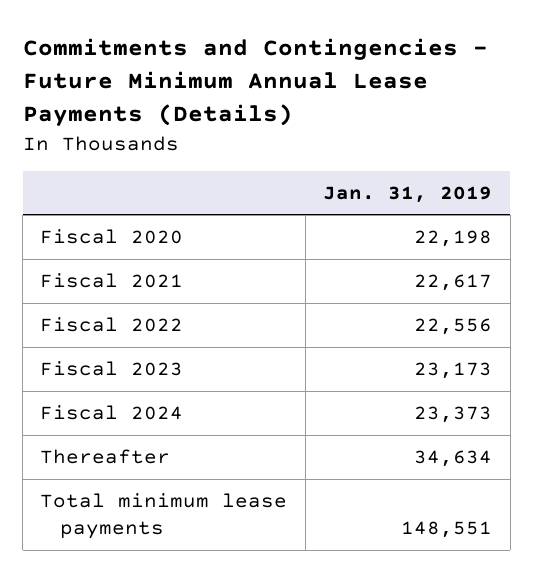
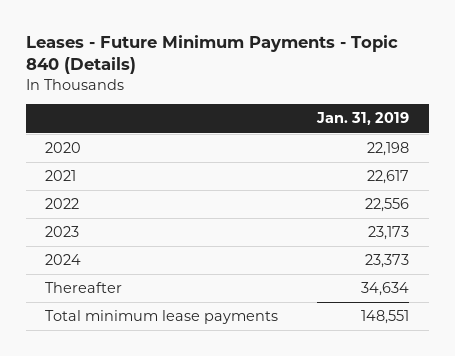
- Commitments and Contingencies - Future Minimum Annual Lease Payments (Details)
+ Leases - Future Minimum Payments - Topic 840 (Details)
- Fiscal 2020 | 22,198
- Fiscal 2021 | 22,617
- Fiscal 2022 | 22,556
- Fiscal 2023 | 23,173
- Fiscal 2024 | 23,373
+ 2020 | 22,198
+ 2021 | 22,617
+ 2022 | 22,556
+ 2023 | 23,173
+ 2024 | 23,373

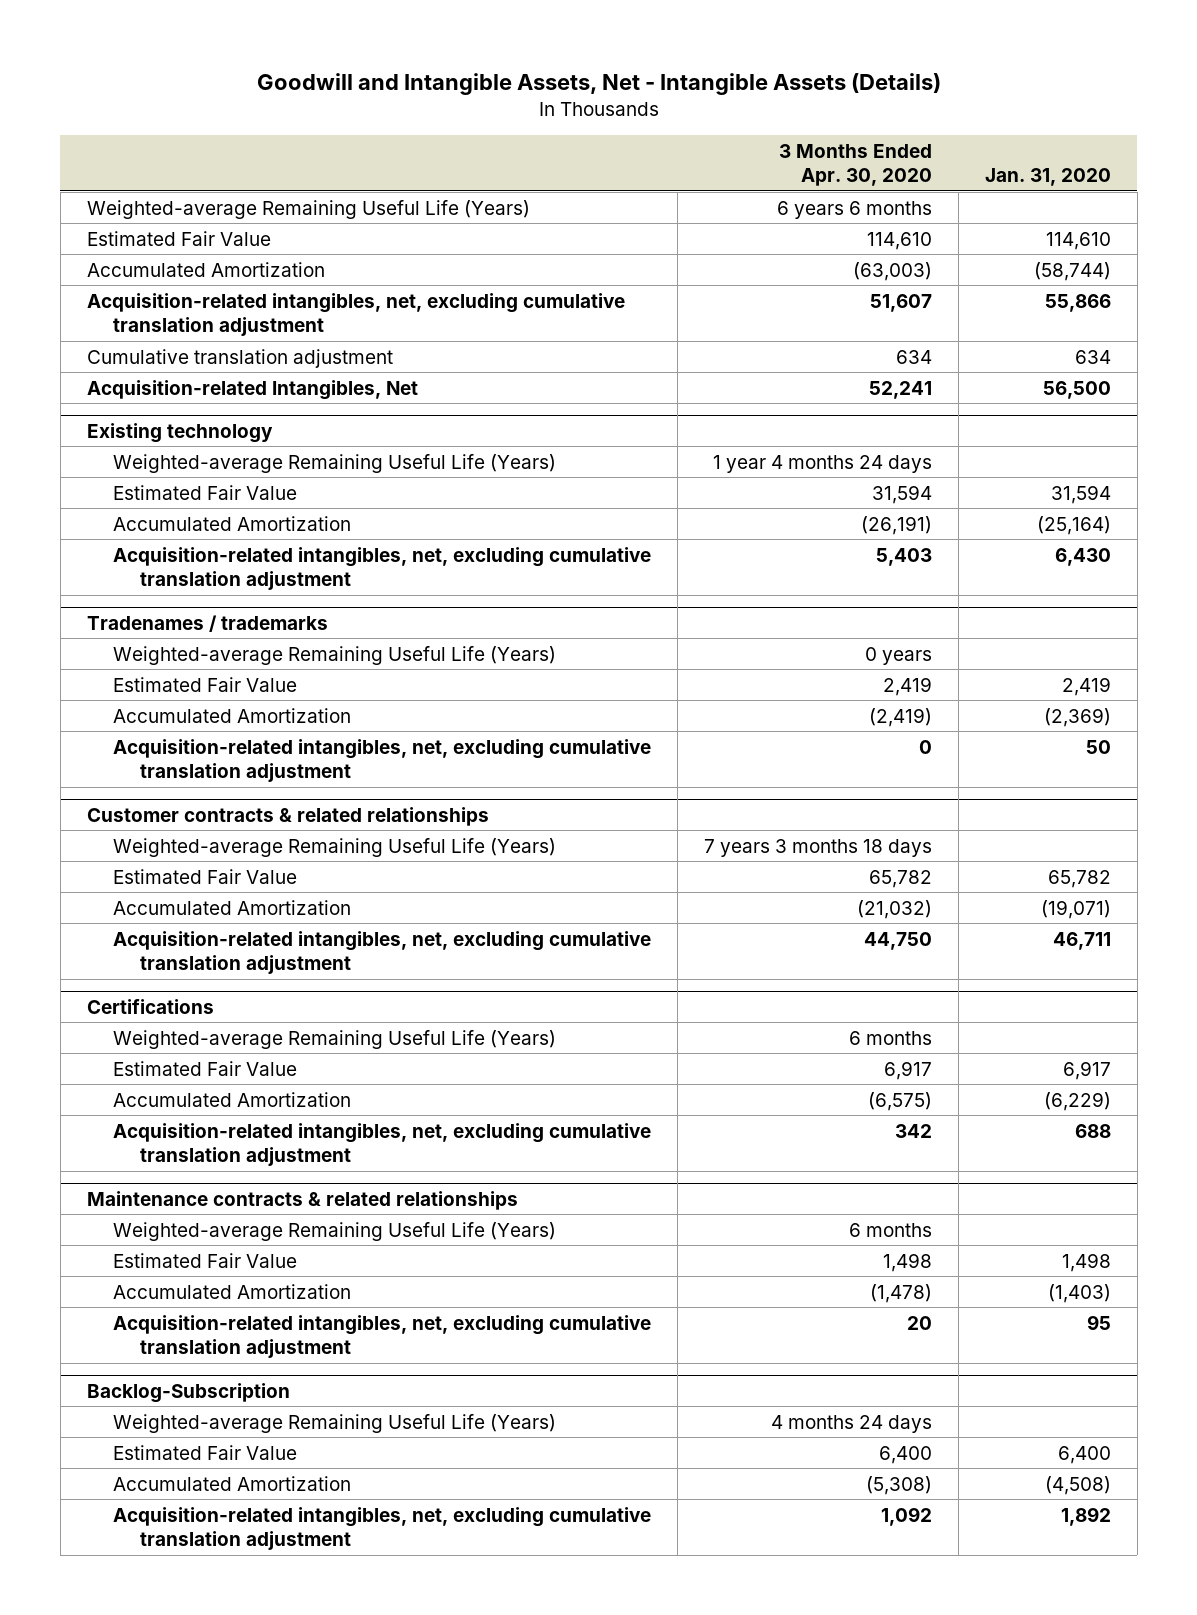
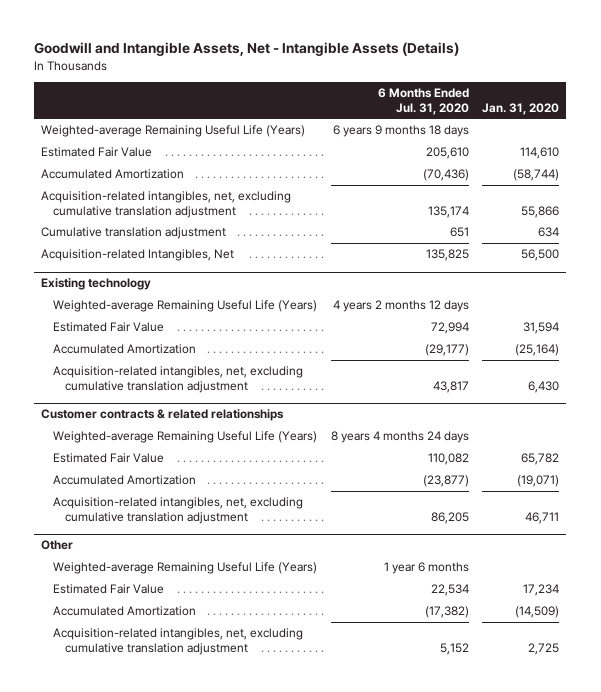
- | 3 Months Ended Apr. 30, 2020 | Jan. 31, 2020
+ | 6 Months Ended Jul. 31, 2020 | Jan. 31, 2020
- Tradenames / trademarks
- Weighted-average Remaining Useful Life (Years) | 0 years |
- Estimated Fair Value | 2,419 | 2,419
- Accumulated Amortization | (2,419) | (2,369)
- Acquisition-related intangibles, net, excluding cumulative translation adjustment | 0 | 50
- Certifications
- Weighted-average Remaining Useful Life (Years) | 6 months |
- Estimated Fair Value | 6,917 | 6,917
- Accumulated Amortization | (6,575) | (6,229)
- Acquisition-related intangibles, net, excluding cumulative translation adjustment | 342 | 688
- Maintenance contracts & related relationships
- Weighted-average Remaining Useful Life (Years) | 6 months |
- Estimated Fair Value | 1,498 | 1,498
- Accumulated Amortization | (1,478) | (1,403)
- Acquisition-related intangibles, net, excluding cumulative translation adjustment | 20 | 95
- Backlog-Subscription
+ Other
- Estimated Fair Value | 6,400 | 6,400
- Accumulated Amortization | (5,308) | (4,508)
- Acquisition-related intangibles, net, excluding cumulative translation adjustment | 1,092 | 1,892
+ Estimated Fair Value | 22,534 | 17,234
+ Accumulated Amortization | (17,382) | (14,509)
+ Acquisition-related intangibles, net, excluding cumulative translation adjustment | 5,152 | 2,725

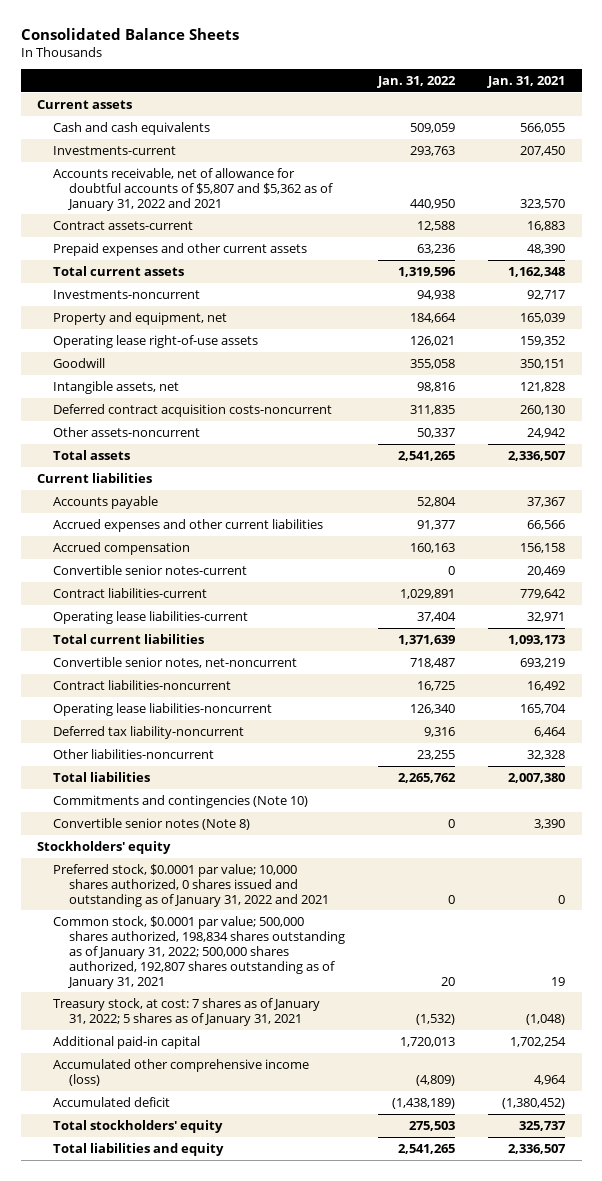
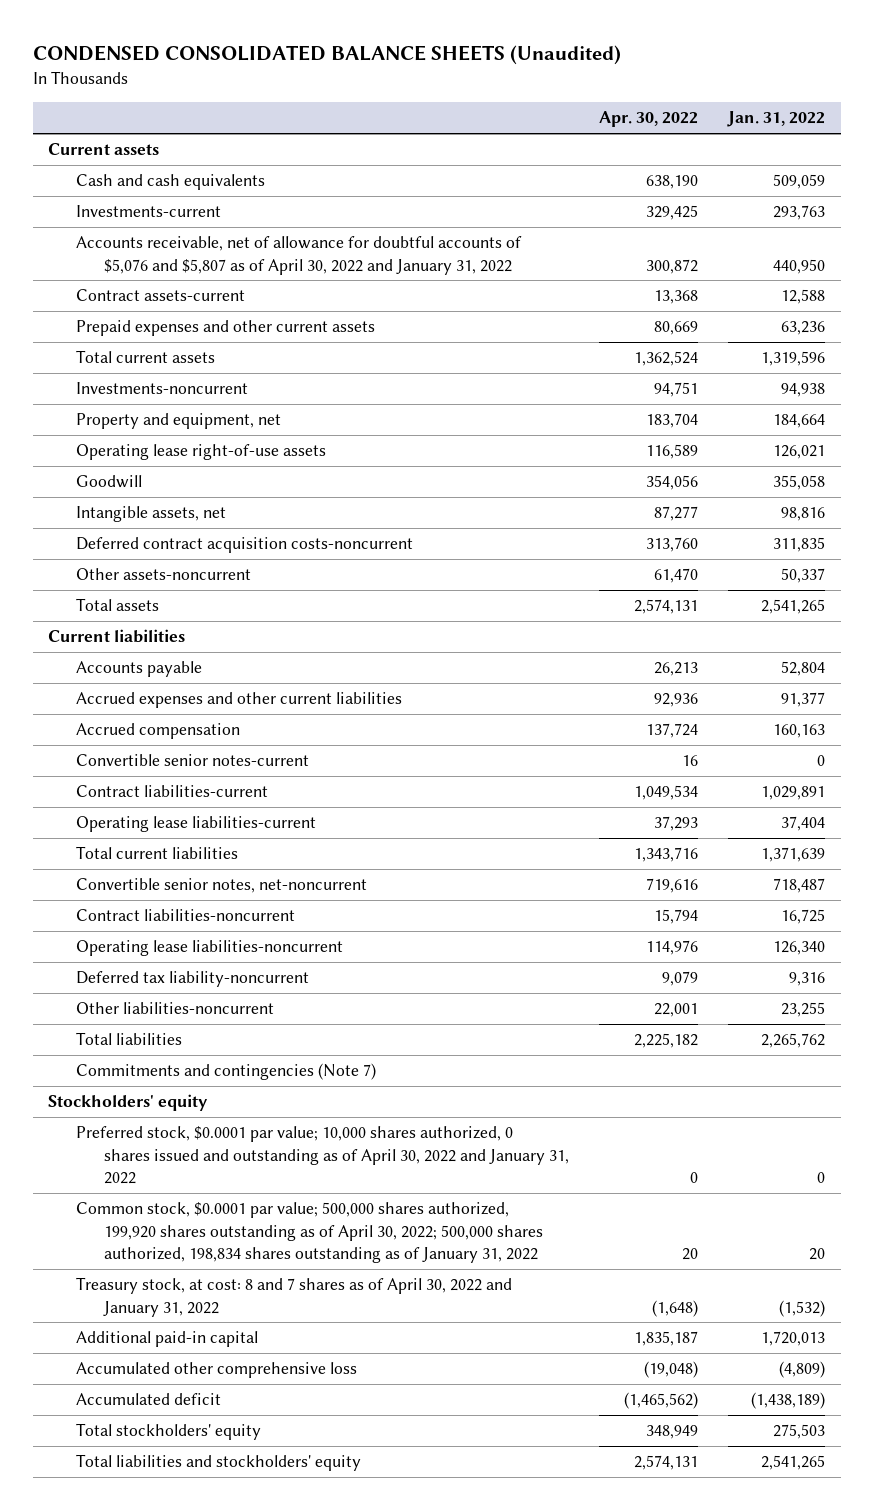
- Consolidated Balance Sheets
+ CONDENSED CONSOLIDATED BALANCE SHEETS (Unaudited)
- | Jan. 31, 2022 | Jan. 31, 2021
+ | Apr. 30, 2022 | Jan. 31, 2022
- Accounts receivable, net of allowance for doubtful accounts of $5,807 and $5,362 as of January 31, 2022 and 2021 | 440,950 | 323,570
+ Accounts receivable, net of allowance for doubtful accounts of $5,076 and $5,807 as of April 30, 2022 and January 31, 2022 | 300,872 | 440,950
- Commitments and contingencies (Note 10)
- Convertible senior notes (Note 8) | 0 | 3,390
+ Commitments and contingencies (Note 7)
- Preferred stock, $0.0001 par value; 10,000 shares authorized, 0 shares issued and outstanding as of January 31, 2022 and 2021 | 0 | 0
- Common stock, $0.0001 par value; 500,000 shares authorized, 198,834 shares outstanding as of January 31, 2022; 500,000 shares authorized, 192,807 shares outstanding as of January 31, 2021 | 20 | 19
- Treasury stock, at cost: 7 shares as of January 31, 2022; 5 shares as of January 31, 2021 | (1,532) | (1,048)
+ Preferred stock, $0.0001 par value; 10,000 shares authorized, 0 shares issued and outstanding as of April 30, 2022 and January 31, 2022 | 0 | 0
+ Common stock, $0.0001 par value; 500,000 shares authorized, 199,920 shares outstanding as of April 30, 2022; 500,000 shares authorized, 198,834 shares outstanding as of January 31, 2022 | 20 | 20
+ Treasury stock, at cost: 8 and 7 shares as of April 30, 2022 and January 31, 2022 | (1,648) | (1,532)
- Accumulated other comprehensive income (loss) | (4,809) | 4,964
+ Accumulated other comprehensive loss | (19,048) | (4,809)
- Total liabilities and equity | 2,541,265 | 2,336,507
+ Total liabilities and stockholders' equity | 2,574,131 | 2,541,265

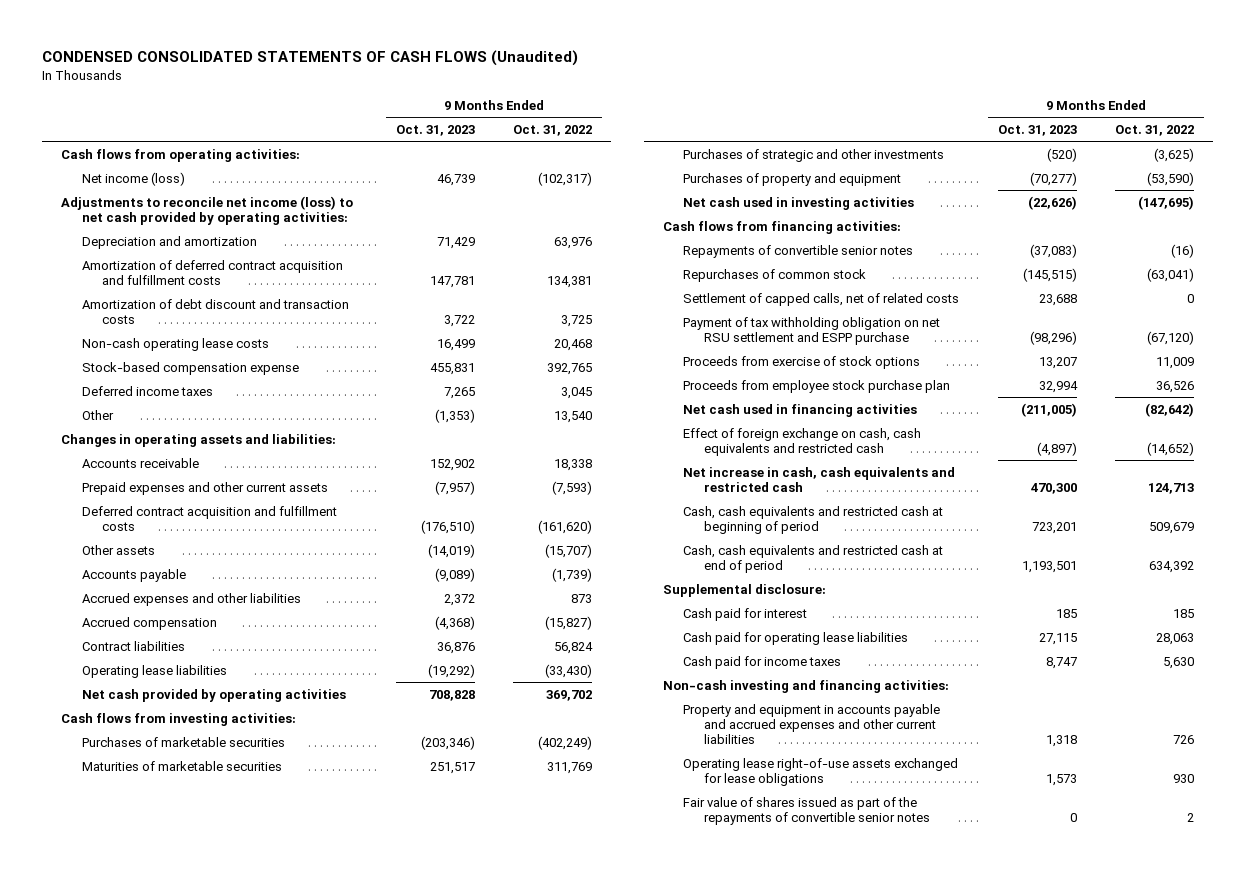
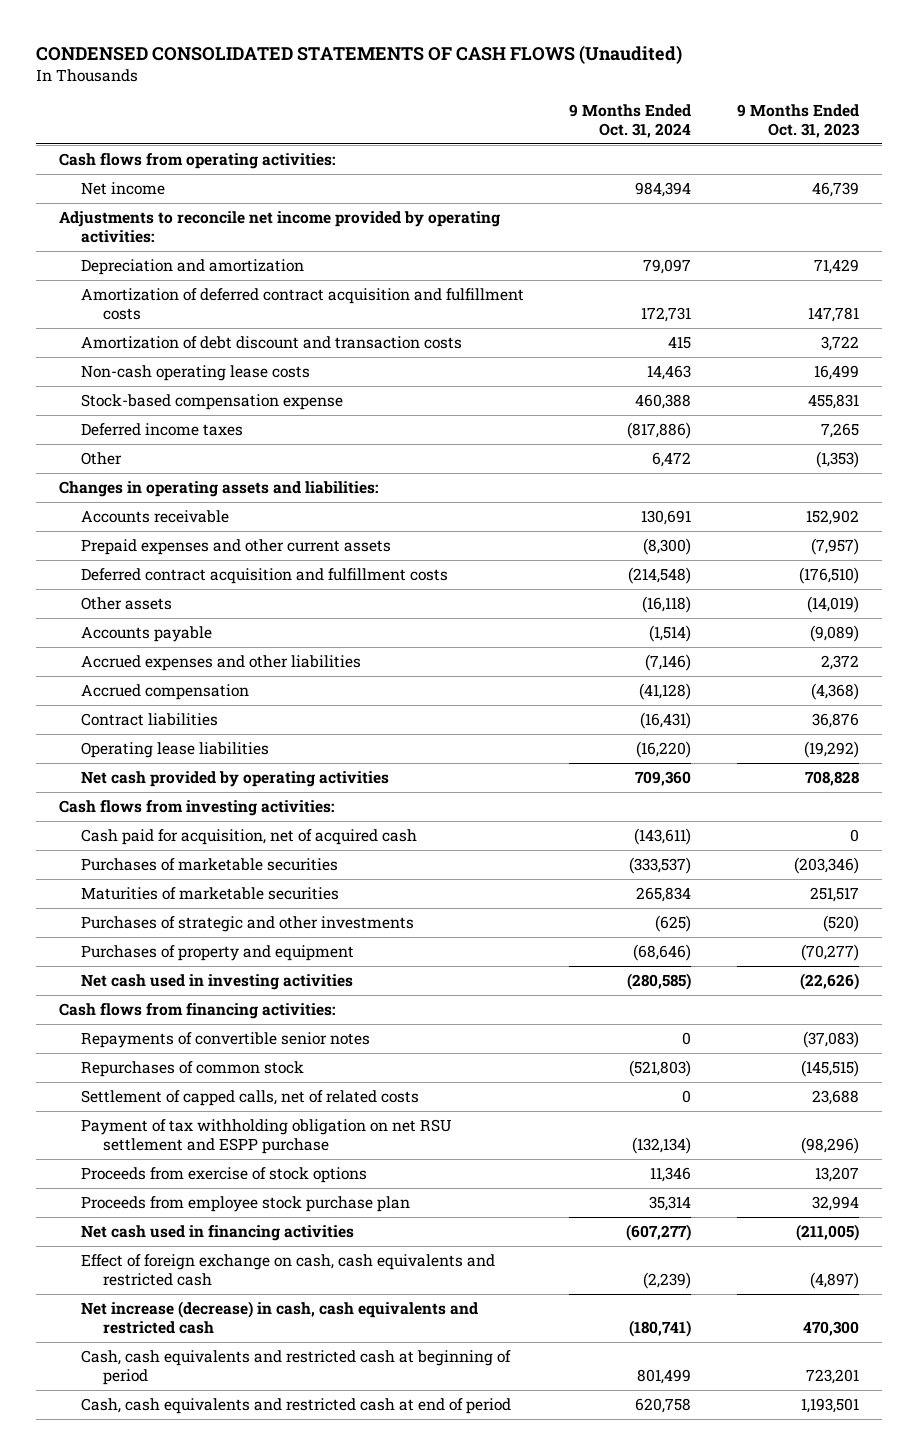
- | 9 Months Ended Oct. 31, 2023 | 9 Months Ended Oct. 31, 2022
+ | 9 Months Ended Oct. 31, 2024 | 9 Months Ended Oct. 31, 2023
- Net income (loss) | 46,739 | (102,317)
- Adjustments to reconcile net income (loss) to net cash provided by operating activities:
+ Net income | 984,394 | 46,739
+ Adjustments to reconcile net income provided by operating activities:
+ Cash paid for acquisition, net of acquired cash | (143,611) | 0
- Net increase in cash, cash equivalents and restricted cash | 470,300 | 124,713
+ Net increase (decrease) in cash, cash equivalents and restricted cash | (180,741) | 470,300
- Supplemental disclosure:
- Cash paid for interest | 185 | 185
- Cash paid for operating lease liabilities | 27,115 | 28,063
- Cash paid for income taxes | 8,747 | 5,630
- Non-cash investing and financing activities:
- Property and equipment in accounts payable and accrued expenses and other current liabilities | 1,318 | 726
- Operating lease right-of-use assets exchanged for lease obligations | 1,573 | 930
- Fair value of shares issued as part of the repayments of convertible senior notes | 0 | 2

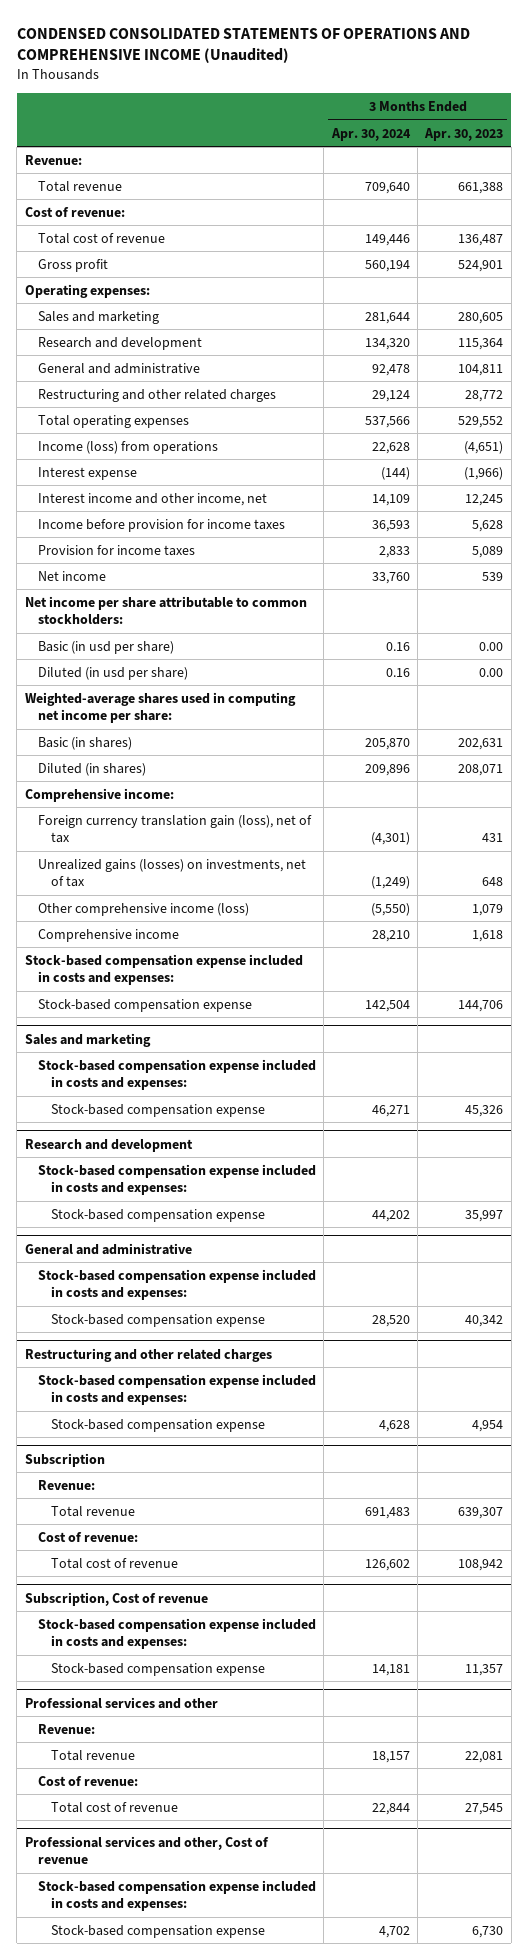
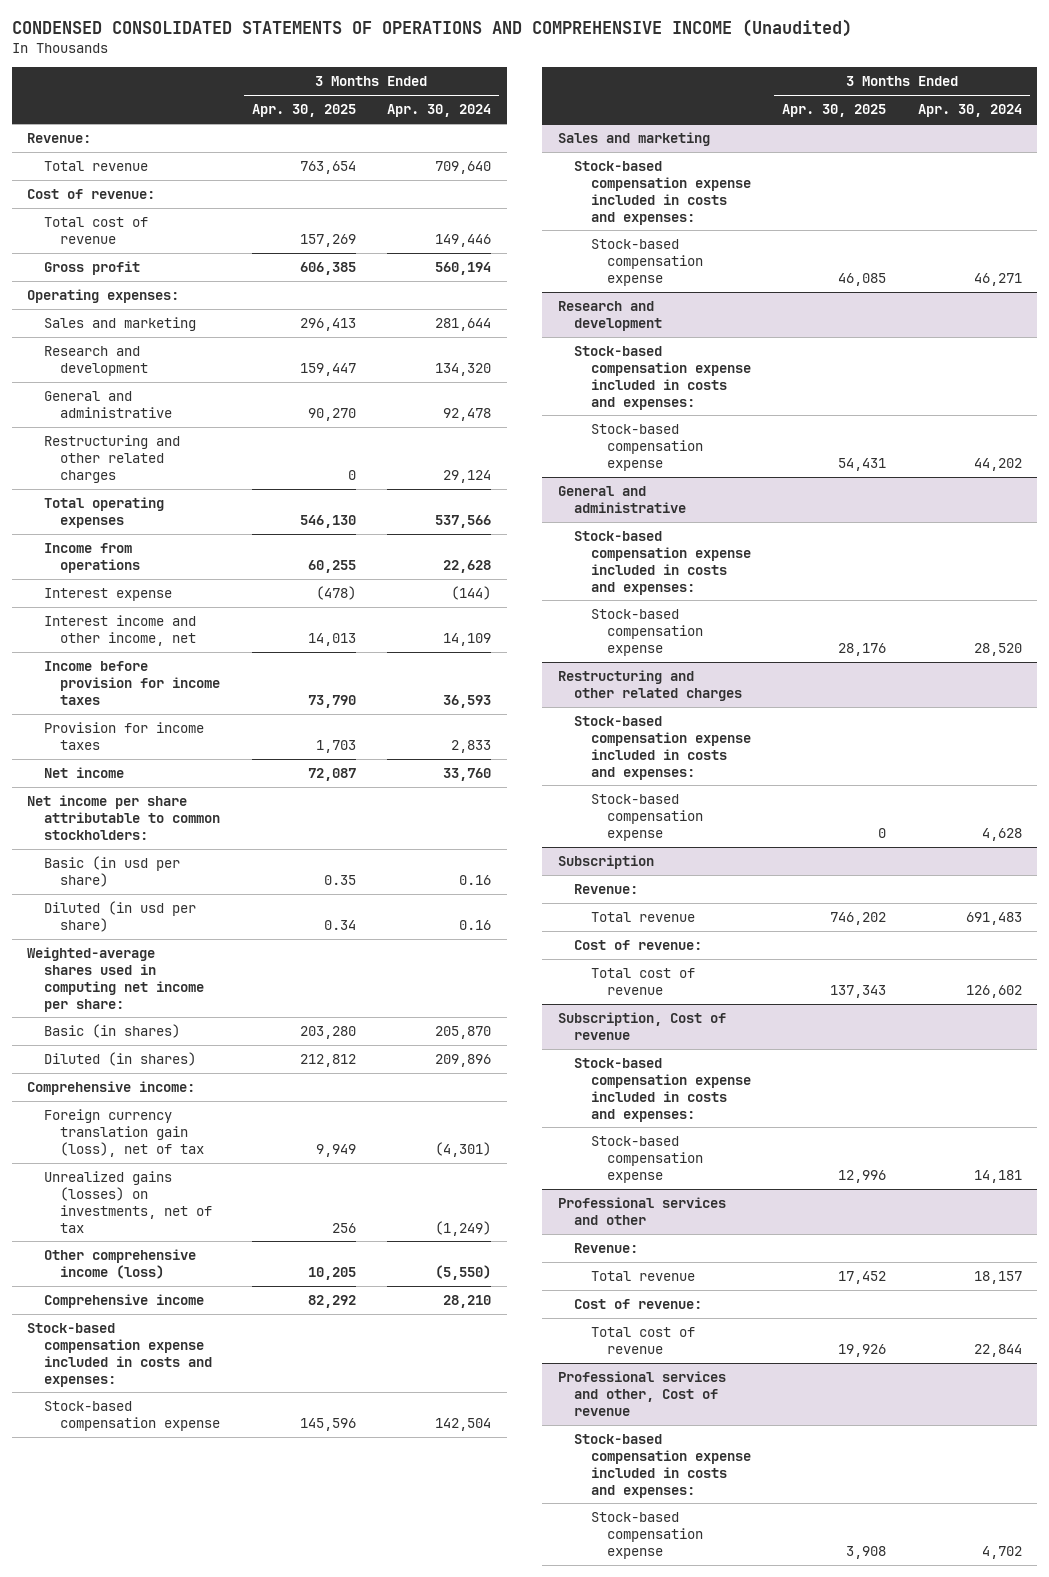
- | 3 Months Ended Apr. 30, 2024 | 3 Months Ended Apr. 30, 2023
+ | 3 Months Ended Apr. 30, 2025 | 3 Months Ended Apr. 30, 2024
- Income (loss) from operations | 22,628 | (4,651)
+ Income from operations | 60,255 | 22,628

